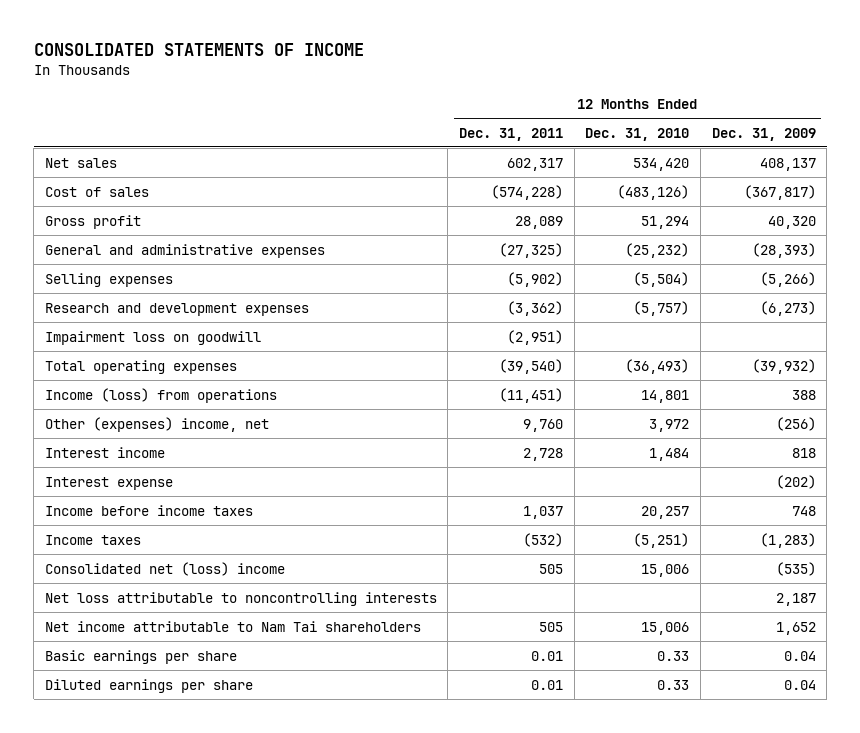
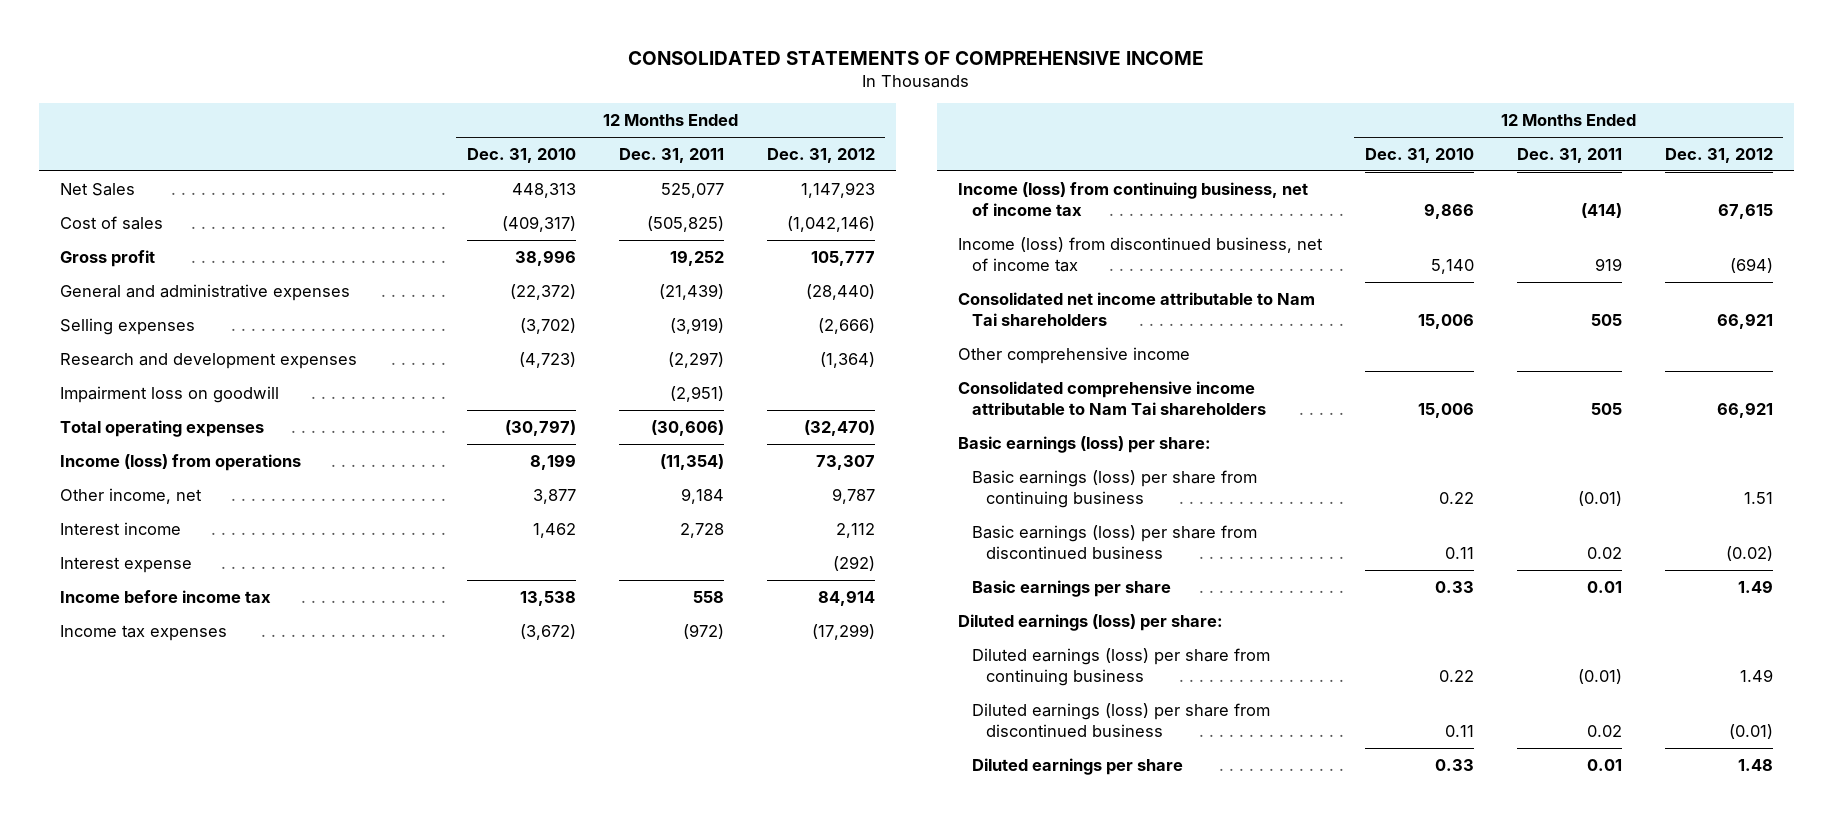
- CONSOLIDATED STATEMENTS OF INCOME
+ CONSOLIDATED STATEMENTS OF COMPREHENSIVE INCOME
- | 12 Months Ended Dec. 31, 2011 | 12 Months Ended Dec. 31, 2010 | 12 Months Ended Dec. 31, 2009
+ | 12 Months Ended Dec. 31, 2010 | 12 Months Ended Dec. 31, 2011 | 12 Months Ended Dec. 31, 2012
- Net sales | 602,317 | 534,420 | 408,137
- Cost of sales | (574,228) | (483,126) | (367,817)
- Gross profit | 28,089 | 51,294 | 40,320
- General and administrative expenses | (27,325) | (25,232) | (28,393)
- Selling expenses | (5,902) | (5,504) | (5,266)
- Research and development expenses | (3,362) | (5,757) | (6,273)
+ Net Sales | 448,313 | 525,077 | 1,147,923
+ Cost of sales | (409,317) | (505,825) | (1,042,146)
+ Gross profit | 38,996 | 19,252 | 105,777
+ General and administrative expenses | (22,372) | (21,439) | (28,440)
+ Selling expenses | (3,702) | (3,919) | (2,666)
+ Research and development expenses | (4,723) | (2,297) | (1,364)
- Total operating expenses | (39,540) | (36,493) | (39,932)
- Income (loss) from operations | (11,451) | 14,801 | 388
- Other (expenses) income, net | 9,760 | 3,972 | (256)
- Interest income | 2,728 | 1,484 | 818
+ Total operating expenses | (30,797) | (30,606) | (32,470)
+ Income (loss) from operations | 8,199 | (11,354) | 73,307
+ Other income, net | 3,877 | 9,184 | 9,787
+ Interest income | 1,462 | 2,728 | 2,112
- Income before income taxes | 1,037 | 20,257 | 748
- Income taxes | (532) | (5,251) | (1,283)
- Consolidated net (loss) income | 505 | 15,006 | (535)
- Net loss attributable to noncontrolling interests | | | 2,187
- Net income attributable to Nam Tai shareholders | 505 | 15,006 | 1,652
+ Income before income tax | 13,538 | 558 | 84,914
+ Income tax expenses | (3,672) | (972) | (17,299)
+ Income (loss) from continuing business, net of income tax | 9,866 | (414) | 67,615
+ Income (loss) from discontinued business, net of income tax | 5,140 | 919 | (694)
+ Consolidated net income attributable to Nam Tai shareholders | 15,006 | 505 | 66,921
+ Other comprehensive income
+ Consolidated comprehensive income attributable to Nam Tai shareholders | 15,006 | 505 | 66,921
+ Basic earnings (loss) per share:
+ Basic earnings (loss) per share from continuing business | 0.22 | (0.01) | 1.51
+ Basic earnings (loss) per share from discontinued business | 0.11 | 0.02 | (0.02)
+ Diluted earnings (loss) per share:
+ Diluted earnings (loss) per share from continuing business | 0.22 | (0.01) | 1.49
+ Diluted earnings (loss) per share from discontinued business | 0.11 | 0.02 | (0.01)

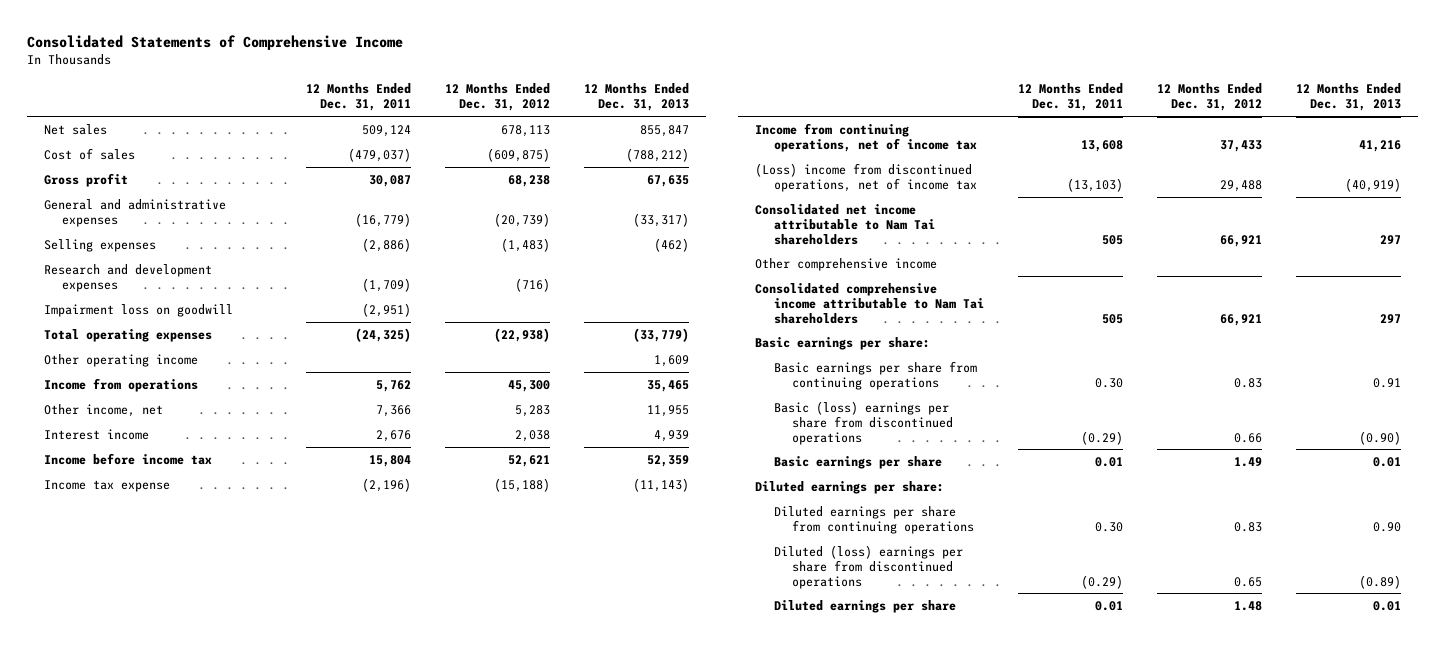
- CONSOLIDATED STATEMENTS OF COMPREHENSIVE INCOME
+ Consolidated Statements of Comprehensive Income
- | 12 Months Ended Dec. 31, 2010 | 12 Months Ended Dec. 31, 2011 | 12 Months Ended Dec. 31, 2012
+ | 12 Months Ended Dec. 31, 2011 | 12 Months Ended Dec. 31, 2012 | 12 Months Ended Dec. 31, 2013
- Net Sales | 448,313 | 525,077 | 1,147,923
- Cost of sales | (409,317) | (505,825) | (1,042,146)
- Gross profit | 38,996 | 19,252 | 105,777
- General and administrative expenses | (22,372) | (21,439) | (28,440)
- Selling expenses | (3,702) | (3,919) | (2,666)
- Research and development expenses | (4,723) | (2,297) | (1,364)
+ Net sales | 509,124 | 678,113 | 855,847
+ Cost of sales | (479,037) | (609,875) | (788,212)
+ Gross profit | 30,087 | 68,238 | 67,635
+ General and administrative expenses | (16,779) | (20,739) | (33,317)
+ Selling expenses | (2,886) | (1,483) | (462)
+ Research and development expenses | (1,709) | (716) |
- Total operating expenses | (30,797) | (30,606) | (32,470)
- Income (loss) from operations | 8,199 | (11,354) | 73,307
- Other income, net | 3,877 | 9,184 | 9,787
- Interest income | 1,462 | 2,728 | 2,112
- Interest expense | | | (292)
- Income before income tax | 13,538 | 558 | 84,914
- Income tax expenses | (3,672) | (972) | (17,299)
- Income (loss) from continuing business, net of income tax | 9,866 | (414) | 67,615
- Income (loss) from discontinued business, net of income tax | 5,140 | 919 | (694)
+ Total operating expenses | (24,325) | (22,938) | (33,779)
+ Other operating income | | | 1,609
+ Income from operations | 5,762 | 45,300 | 35,465
+ Other income, net | 7,366 | 5,283 | 11,955
+ Interest income | 2,676 | 2,038 | 4,939
+ Income before income tax | 15,804 | 52,621 | 52,359
+ Income tax expense | (2,196) | (15,188) | (11,143)
+ Income from continuing operations, net of income tax | 13,608 | 37,433 | 41,216
+ (Loss) income from discontinued operations, net of income tax | (13,103) | 29,488 | (40,919)
- Basic earnings (loss) per share:
- Basic earnings (loss) per share from continuing business | 0.22 | (0.01) | 1.51
- Basic earnings (loss) per share from discontinued business | 0.11 | 0.02 | (0.02)
+ Basic earnings per share:
+ Basic earnings per share from continuing operations | 0.30 | 0.83 | 0.91
+ Basic (loss) earnings per share from discontinued operations | (0.29) | 0.66 | (0.90)
- Diluted earnings (loss) per share:
- Diluted earnings (loss) per share from continuing business | 0.22 | (0.01) | 1.49
- Diluted earnings (loss) per share from discontinued business | 0.11 | 0.02 | (0.01)
+ Diluted earnings per share:
+ Diluted earnings per share from continuing operations | 0.30 | 0.83 | 0.90
+ Diluted (loss) earnings per share from discontinued operations | (0.29) | 0.65 | (0.89)

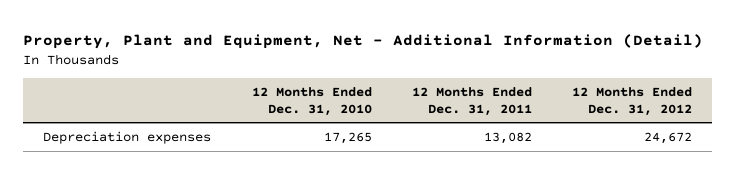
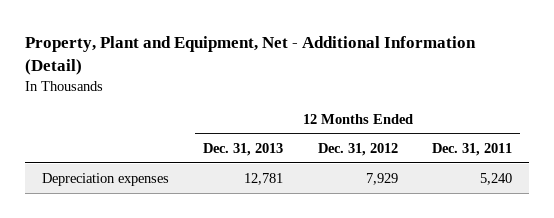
- | 12 Months Ended Dec. 31, 2010 | 12 Months Ended Dec. 31, 2011 | 12 Months Ended Dec. 31, 2012
+ | 12 Months Ended Dec. 31, 2013 | 12 Months Ended Dec. 31, 2012 | 12 Months Ended Dec. 31, 2011
- Depreciation expenses | 17,265 | 13,082 | 24,672
+ Depreciation expenses | 12,781 | 7,929 | 5,240

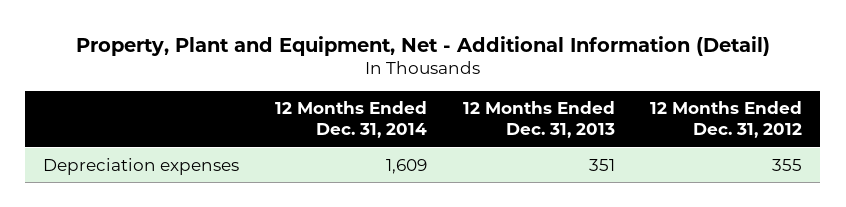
- | 12 Months Ended Dec. 31, 2013 | 12 Months Ended Dec. 31, 2012 | 12 Months Ended Dec. 31, 2011
+ | 12 Months Ended Dec. 31, 2014 | 12 Months Ended Dec. 31, 2013 | 12 Months Ended Dec. 31, 2012
- Depreciation expenses | 12,781 | 7,929 | 5,240
+ Depreciation expenses | 1,609 | 351 | 355

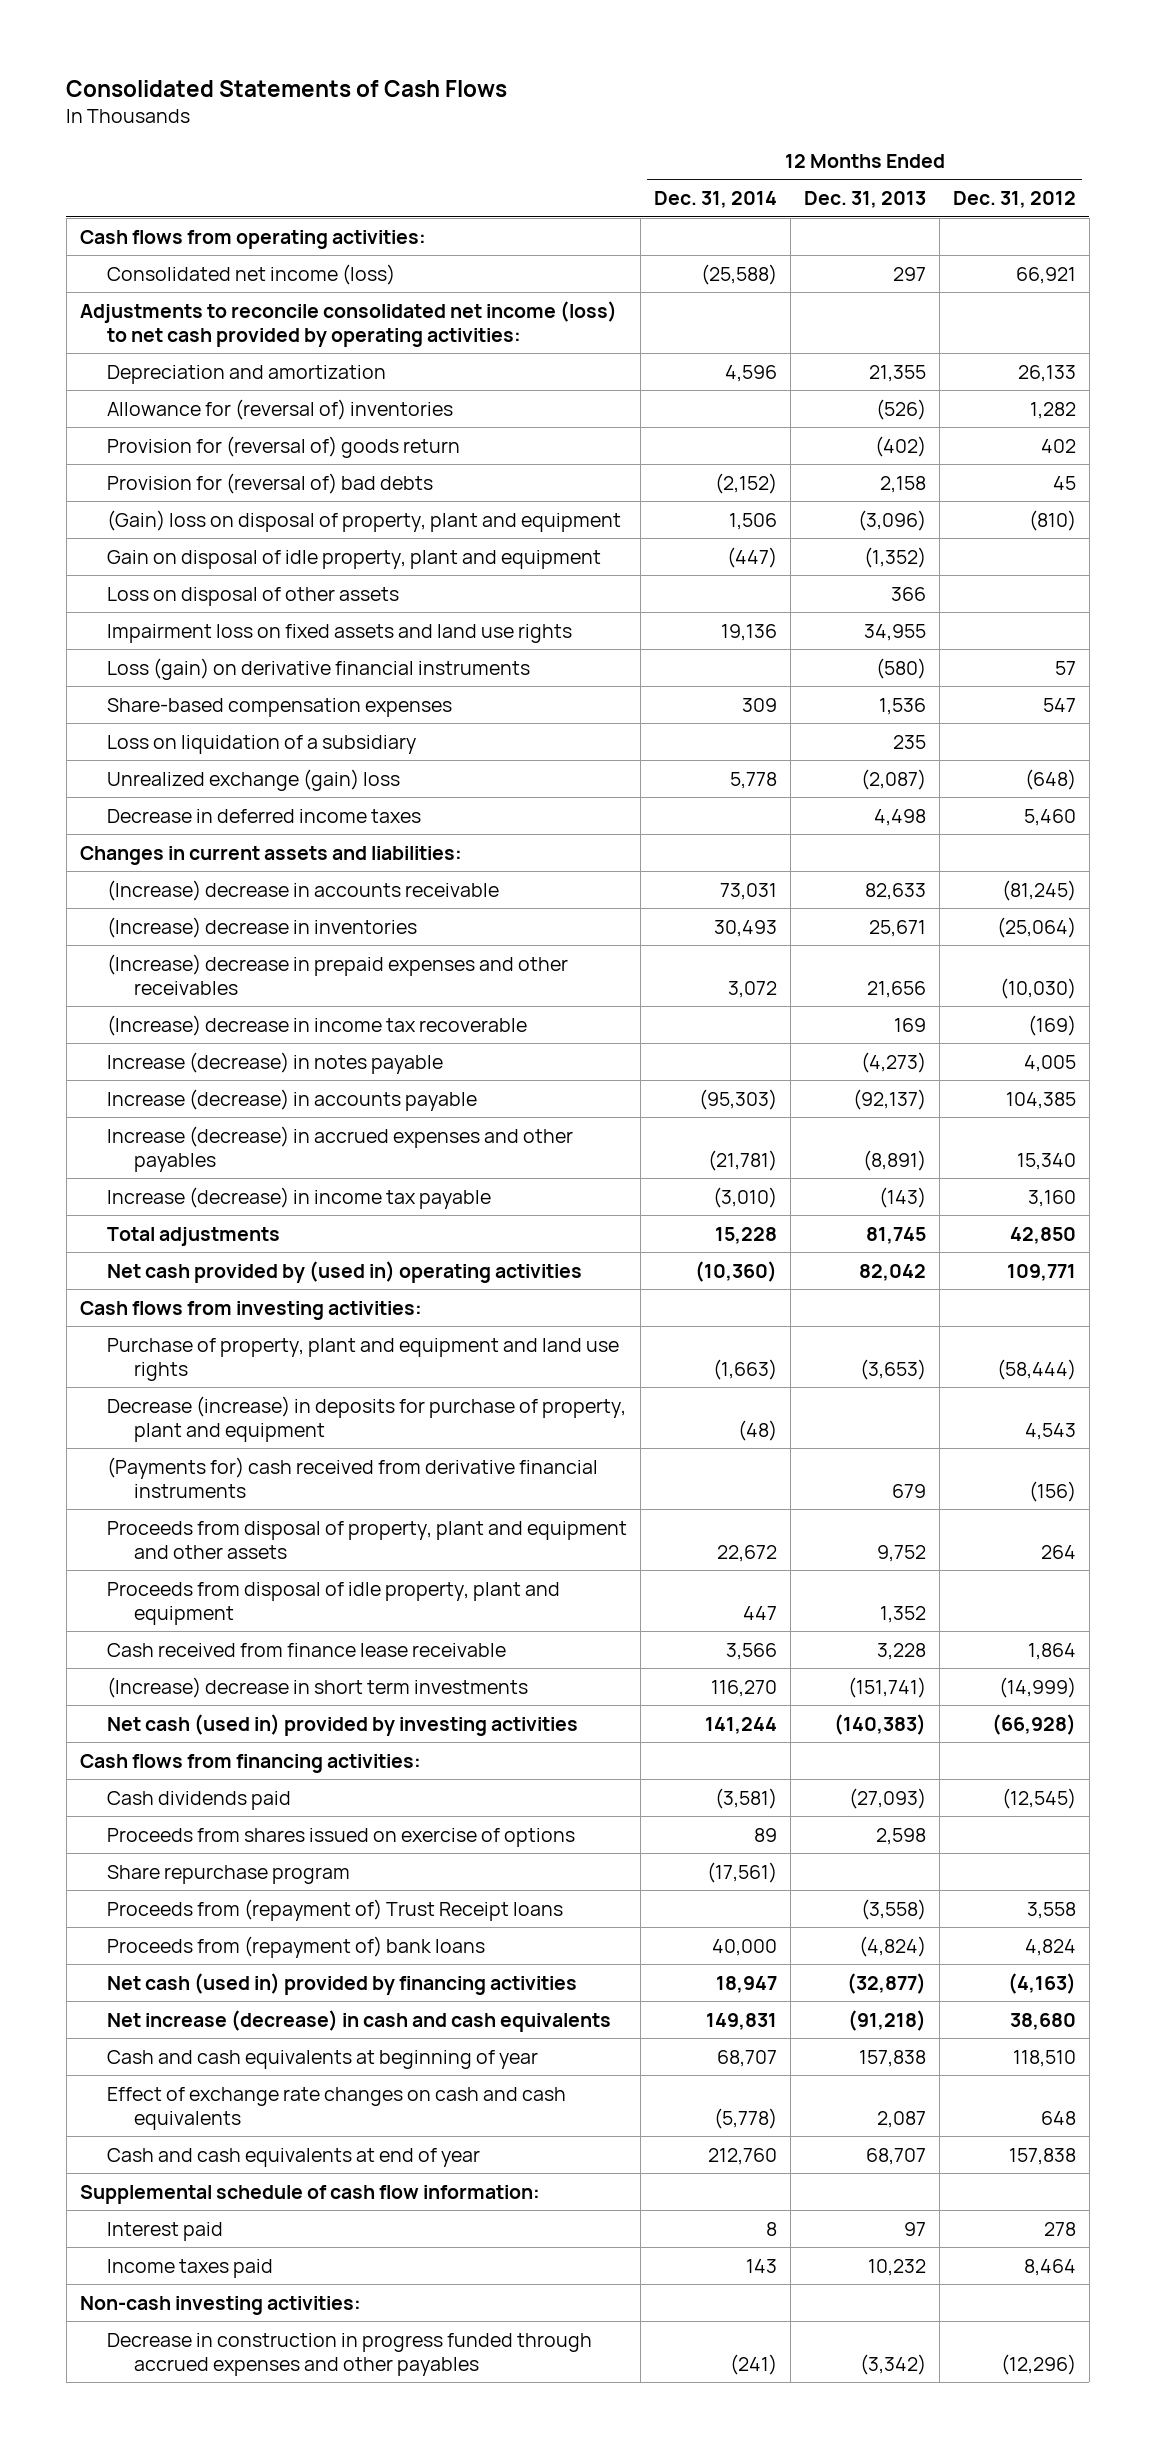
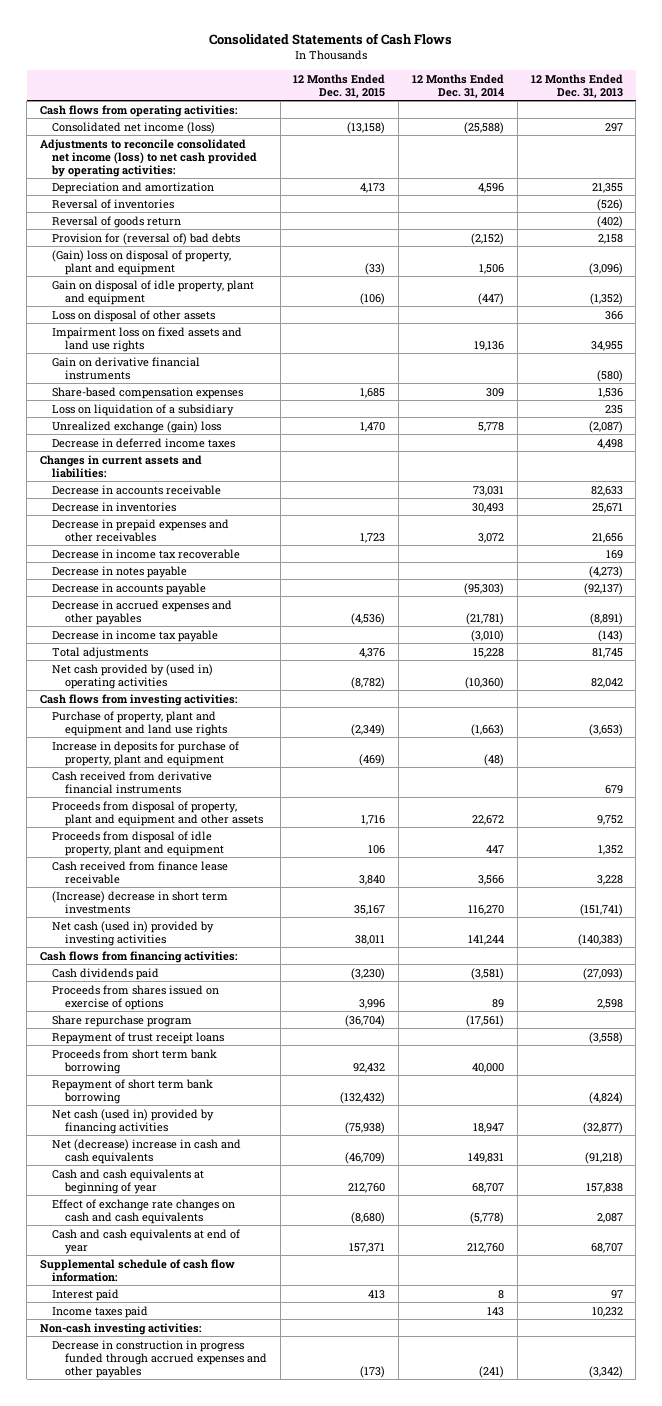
- | 12 Months Ended Dec. 31, 2014 | 12 Months Ended Dec. 31, 2013 | 12 Months Ended Dec. 31, 2012
+ | 12 Months Ended Dec. 31, 2015 | 12 Months Ended Dec. 31, 2014 | 12 Months Ended Dec. 31, 2013
- Allowance for (reversal of) inventories | | (526) | 1,282
- Provision for (reversal of) goods return | | (402) | 402
+ Reversal of inventories | | | (526)
+ Reversal of goods return | | | (402)
- Loss (gain) on derivative financial instruments | | (580) | 57
+ Gain on derivative financial instruments | | | (580)
- (Increase) decrease in accounts receivable | 73,031 | 82,633 | (81,245)
- (Increase) decrease in inventories | 30,493 | 25,671 | (25,064)
- (Increase) decrease in prepaid expenses and other receivables | 3,072 | 21,656 | (10,030)
- (Increase) decrease in income tax recoverable | | 169 | (169)
- Increase (decrease) in notes payable | | (4,273) | 4,005
- Increase (decrease) in accounts payable | (95,303) | (92,137) | 104,385
- Increase (decrease) in accrued expenses and other payables | (21,781) | (8,891) | 15,340
- Increase (decrease) in income tax payable | (3,010) | (143) | 3,160
+ Decrease in accounts receivable | | 73,031 | 82,633
+ Decrease in inventories | | 30,493 | 25,671
+ Decrease in prepaid expenses and other receivables | 1,723 | 3,072 | 21,656
+ Decrease in income tax recoverable | | | 169
+ Decrease in notes payable | | | (4,273)
+ Decrease in accounts payable | | (95,303) | (92,137)
+ Decrease in accrued expenses and other payables | (4,536) | (21,781) | (8,891)
+ Decrease in income tax payable | | (3,010) | (143)
- Decrease (increase) in deposits for purchase of property, plant and equipment | (48) | | 4,543
- (Payments for) cash received from derivative financial instruments | | 679 | (156)
+ Increase in deposits for purchase of property, plant and equipment | (469) | (48) |
+ Cash received from derivative financial instruments | | | 679
- Proceeds from (repayment of) Trust Receipt loans | | (3,558) | 3,558
- Proceeds from (repayment of) bank loans | 40,000 | (4,824) | 4,824
+ Repayment of trust receipt loans | | | (3,558)
+ Proceeds from short term bank borrowing | 92,432 | 40,000 |
+ Repayment of short term bank borrowing | (132,432) | | (4,824)
- Net increase (decrease) in cash and cash equivalents | 149,831 | (91,218) | 38,680
+ Net (decrease) increase in cash and cash equivalents | (46,709) | 149,831 | (91,218)

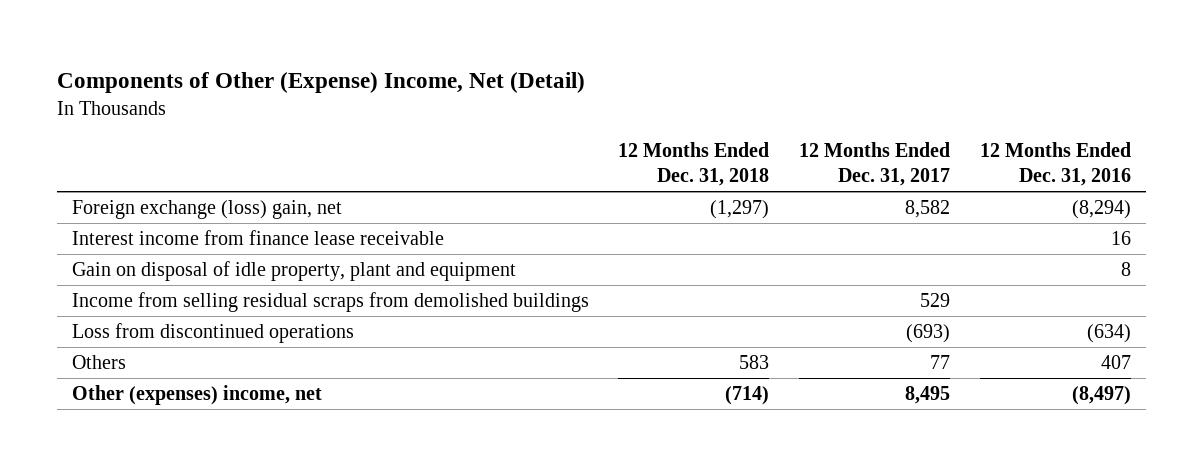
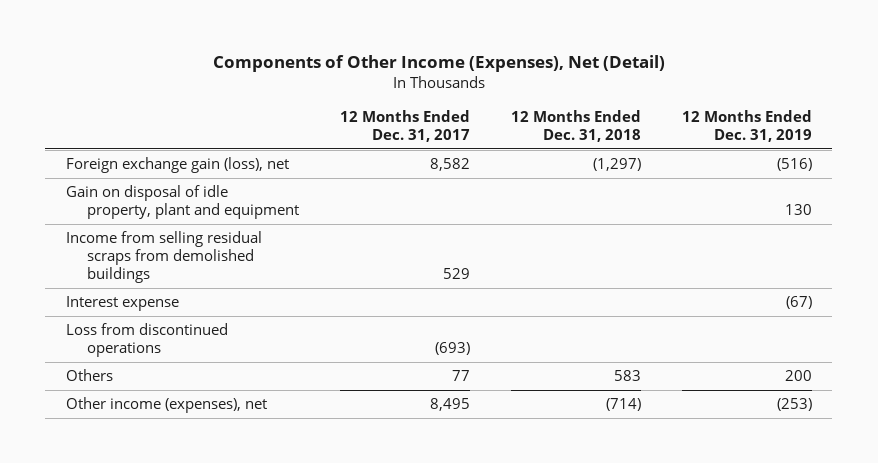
- Components of Other (Expense) Income, Net (Detail)
+ Components of Other Income (Expenses), Net (Detail)
- | 12 Months Ended Dec. 31, 2018 | 12 Months Ended Dec. 31, 2017 | 12 Months Ended Dec. 31, 2016
+ | 12 Months Ended Dec. 31, 2017 | 12 Months Ended Dec. 31, 2018 | 12 Months Ended Dec. 31, 2019
- Foreign exchange (loss) gain, net | (1,297) | 8,582 | (8,294)
- Interest income from finance lease receivable | | | 16
+ Foreign exchange gain (loss), net | 8,582 | (1,297) | (516)
+ Interest expense | | | (67)
- Other (expenses) income, net | (714) | 8,495 | (8,497)
+ Other income (expenses), net | 8,495 | (714) | (253)

